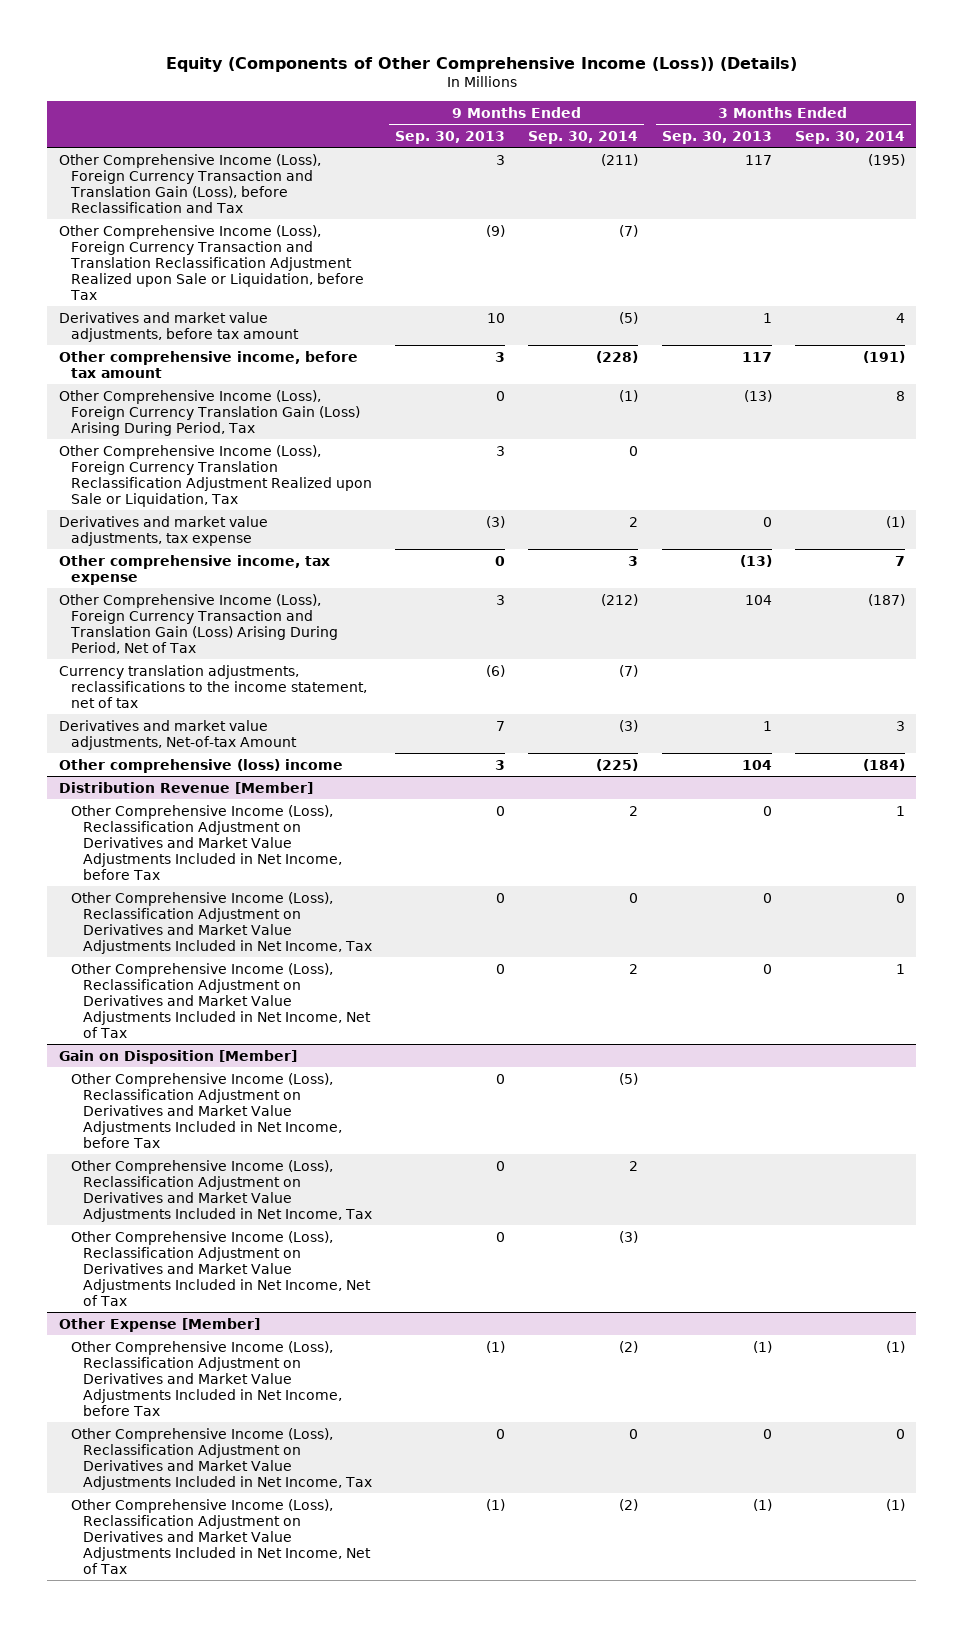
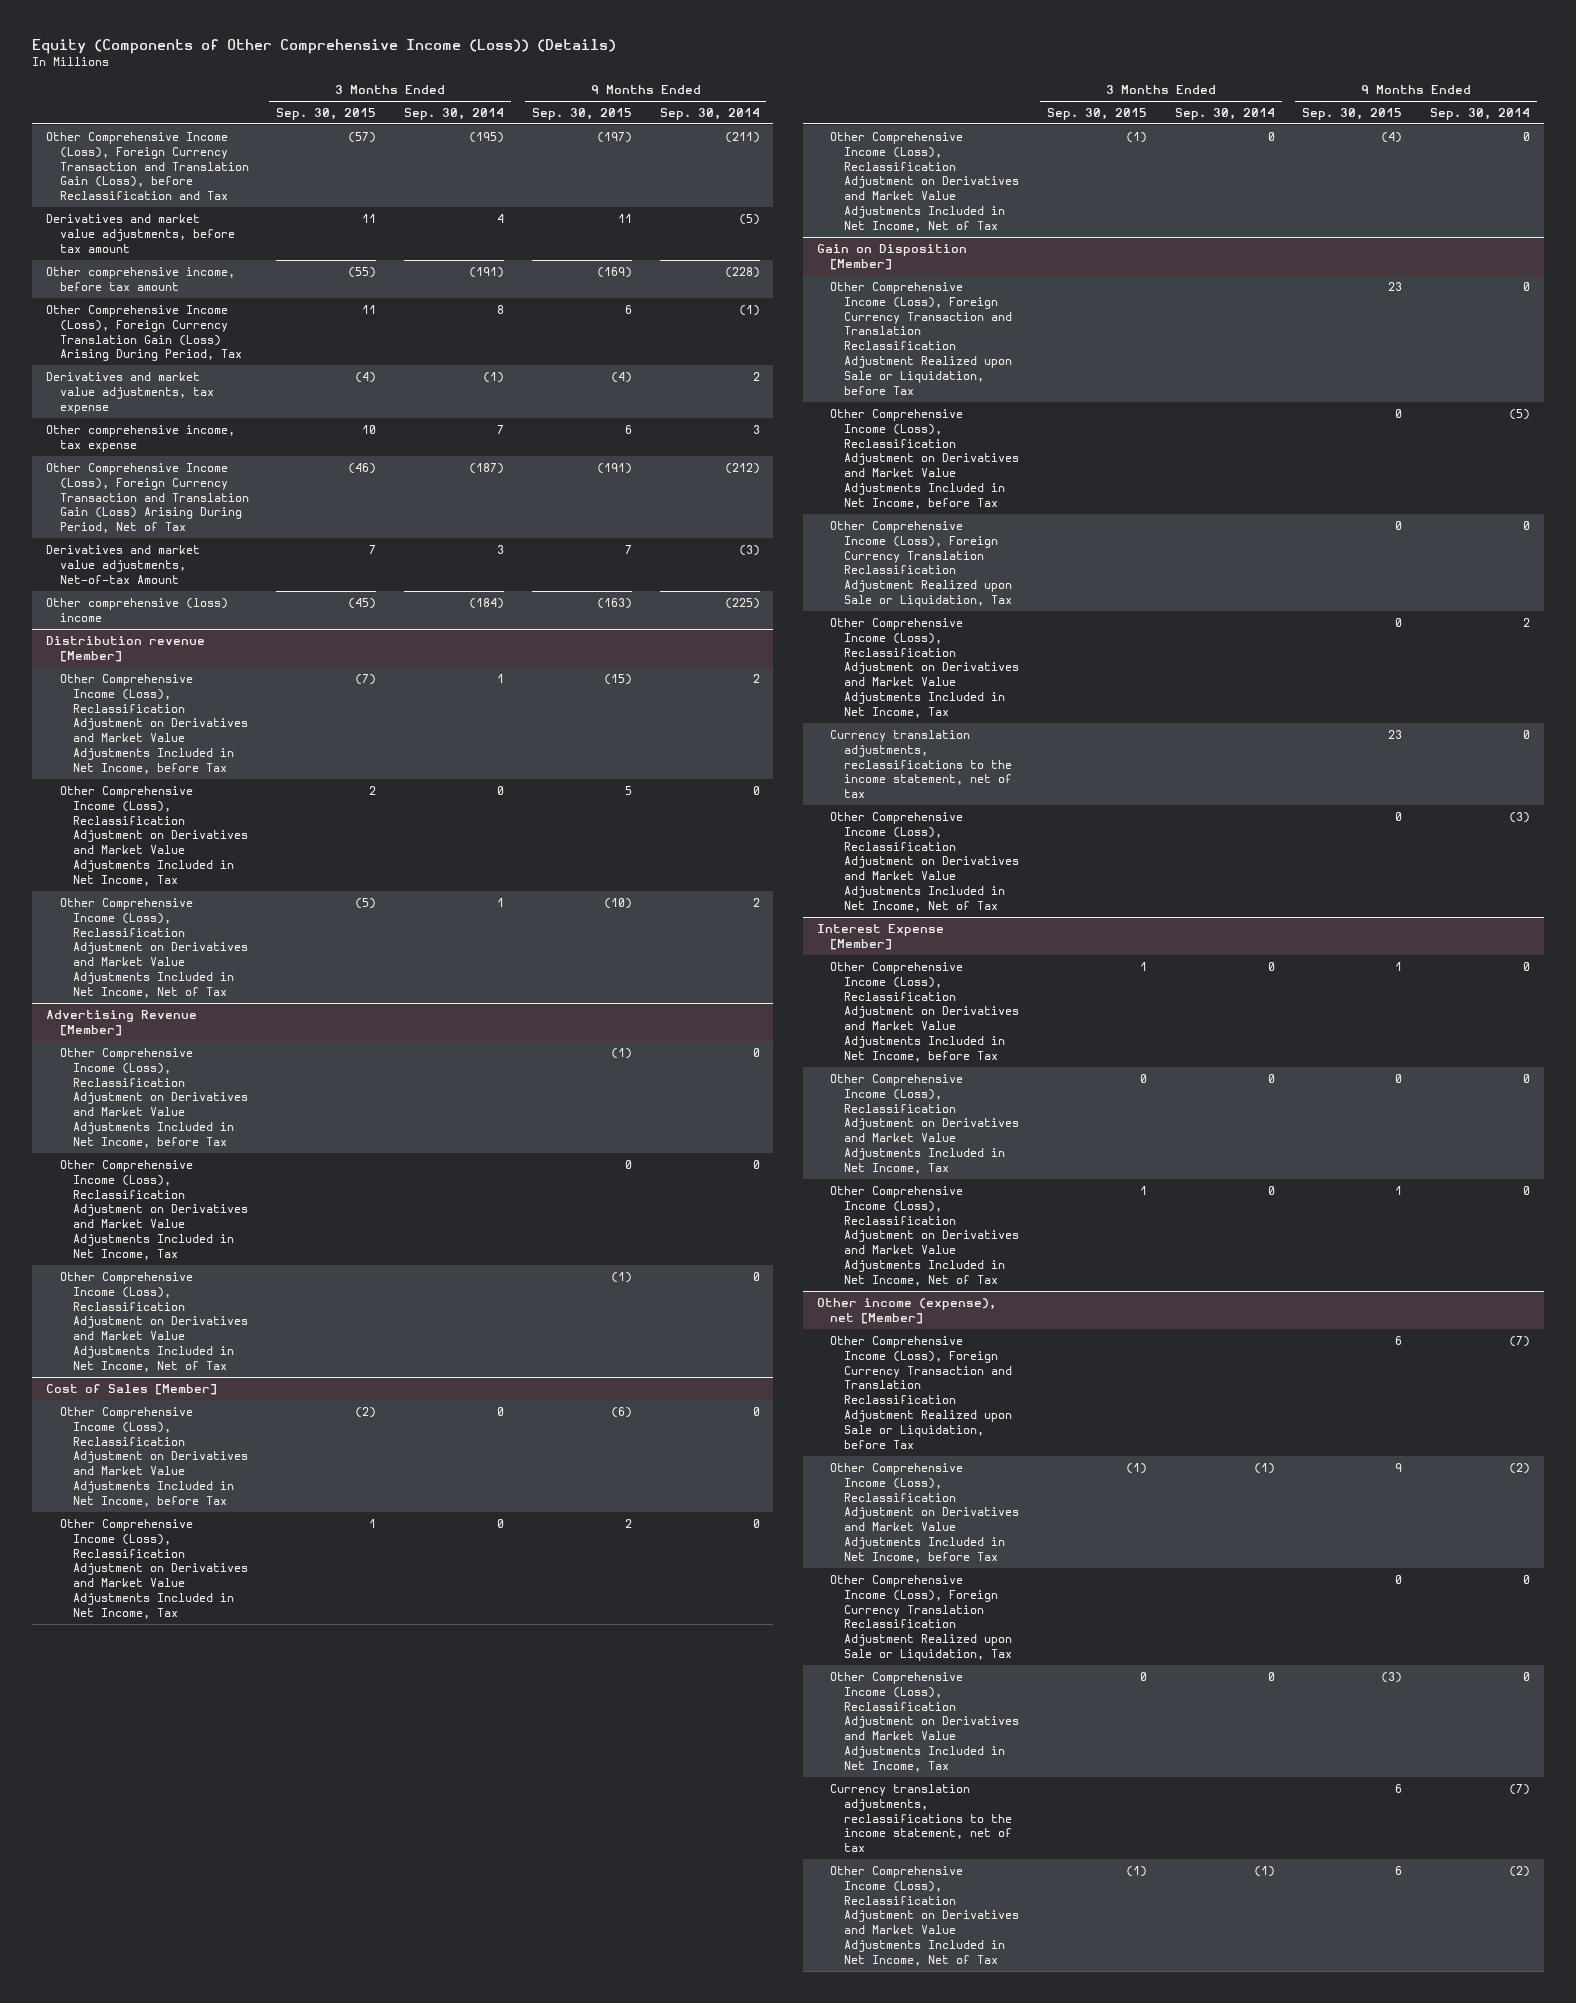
- | 9 Months Ended Sep. 30, 2013 | 9 Months Ended Sep. 30, 2014 | 3 Months Ended Sep. 30, 2013 | 3 Months Ended Sep. 30, 2014
+ | 3 Months Ended Sep. 30, 2015 | 3 Months Ended Sep. 30, 2014 | 9 Months Ended Sep. 30, 2015 | 9 Months Ended Sep. 30, 2014
- Other Comprehensive Income (Loss), Foreign Currency Transaction and Translation Reclassification Adjustment Realized upon Sale or Liquidation, before Tax | (9) | (7) | |
- Other Comprehensive Income (Loss), Foreign Currency Translation Reclassification Adjustment Realized upon Sale or Liquidation, Tax | 3 | 0 | |
- Currency translation adjustments, reclassifications to the income statement, net of tax | (6) | (7) | |
- Distribution Revenue [Member]
+ Distribution revenue [Member]
+ Advertising Revenue [Member]
+ Other Comprehensive Income (Loss), Reclassification Adjustment on Derivatives and Market Value Adjustments Included in Net Income, before Tax | | | (1) | 0
+ Other Comprehensive Income (Loss), Reclassification Adjustment on Derivatives and Market Value Adjustments Included in Net Income, Tax | | | 0 | 0
+ Other Comprehensive Income (Loss), Reclassification Adjustment on Derivatives and Market Value Adjustments Included in Net Income, Net of Tax | | | (1) | 0
+ Cost of Sales [Member]
+ Other Comprehensive Income (Loss), Reclassification Adjustment on Derivatives and Market Value Adjustments Included in Net Income, before Tax | (2) | 0 | (6) | 0
+ Other Comprehensive Income (Loss), Reclassification Adjustment on Derivatives and Market Value Adjustments Included in Net Income, Tax | 1 | 0 | 2 | 0
+ Other Comprehensive Income (Loss), Reclassification Adjustment on Derivatives and Market Value Adjustments Included in Net Income, Net of Tax | (1) | 0 | (4) | 0
@ Gain on Disposition [Member]
+ Other Comprehensive Income (Loss), Foreign Currency Transaction and Translation Reclassification Adjustment Realized upon Sale or Liquidation, before Tax | | | 23 | 0
+ Other Comprehensive Income (Loss), Foreign Currency Translation Reclassification Adjustment Realized upon Sale or Liquidation, Tax | | | 0 | 0
+ Currency translation adjustments, reclassifications to the income statement, net of tax | | | 23 | 0
- Other Expense [Member]
+ Interest Expense [Member]
+ Other Comprehensive Income (Loss), Reclassification Adjustment on Derivatives and Market Value Adjustments Included in Net Income, before Tax | 1 | 0 | 1 | 0
+ Other Comprehensive Income (Loss), Reclassification Adjustment on Derivatives and Market Value Adjustments Included in Net Income, Tax | 0 | 0 | 0 | 0
+ Other Comprehensive Income (Loss), Reclassification Adjustment on Derivatives and Market Value Adjustments Included in Net Income, Net of Tax | 1 | 0 | 1 | 0
+ Other income (expense), net [Member]
+ Other Comprehensive Income (Loss), Foreign Currency Transaction and Translation Reclassification Adjustment Realized upon Sale or Liquidation, before Tax | | | 6 | (7)
+ Other Comprehensive Income (Loss), Foreign Currency Translation Reclassification Adjustment Realized upon Sale or Liquidation, Tax | | | 0 | 0
+ Currency translation adjustments, reclassifications to the income statement, net of tax | | | 6 | (7)

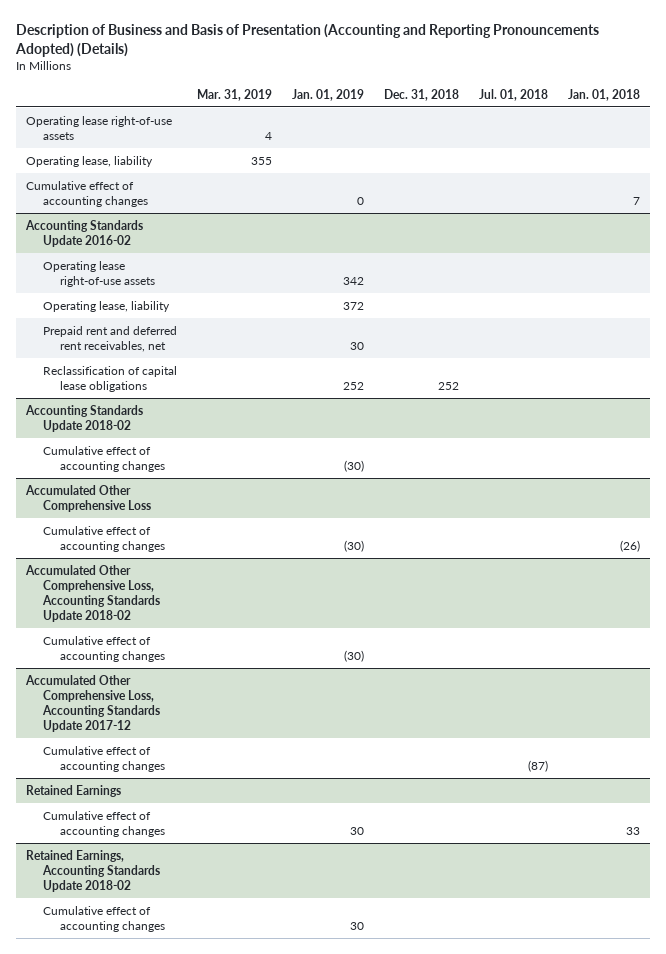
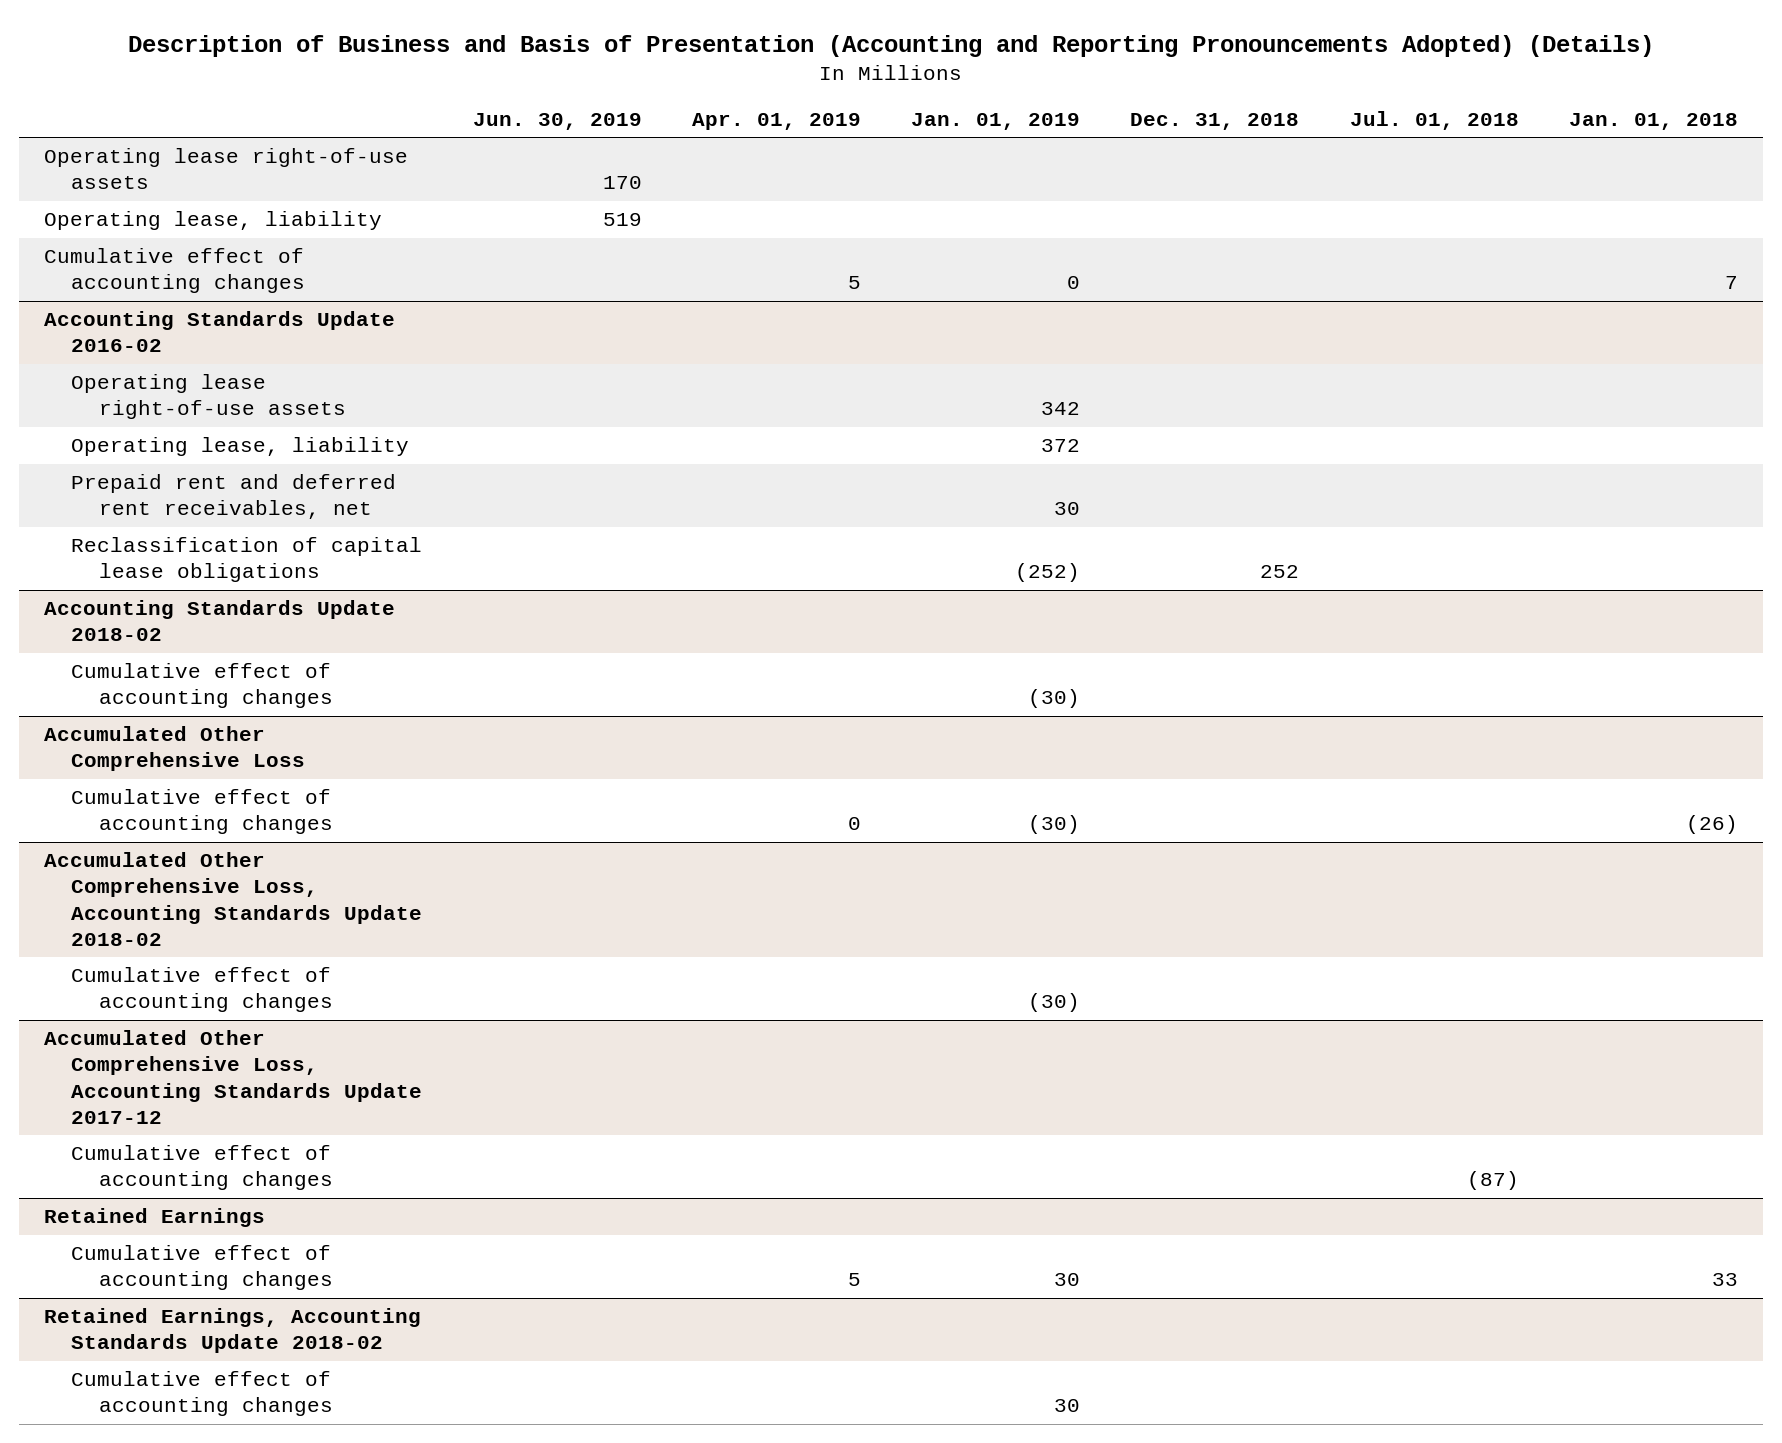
- | Mar. 31, 2019 | Jan. 01, 2019 | Dec. 31, 2018 | Jul. 01, 2018 | Jan. 01, 2018
+ | Jun. 30, 2019 | Apr. 01, 2019 | Jan. 01, 2019 | Dec. 31, 2018 | Jul. 01, 2018 | Jan. 01, 2018
@ Accounting Standards Update 2016-02
- Reclassification of capital lease obligations | | 252 | 252 | |
+ Reclassification of capital lease obligations | | | (252) | 252 | |

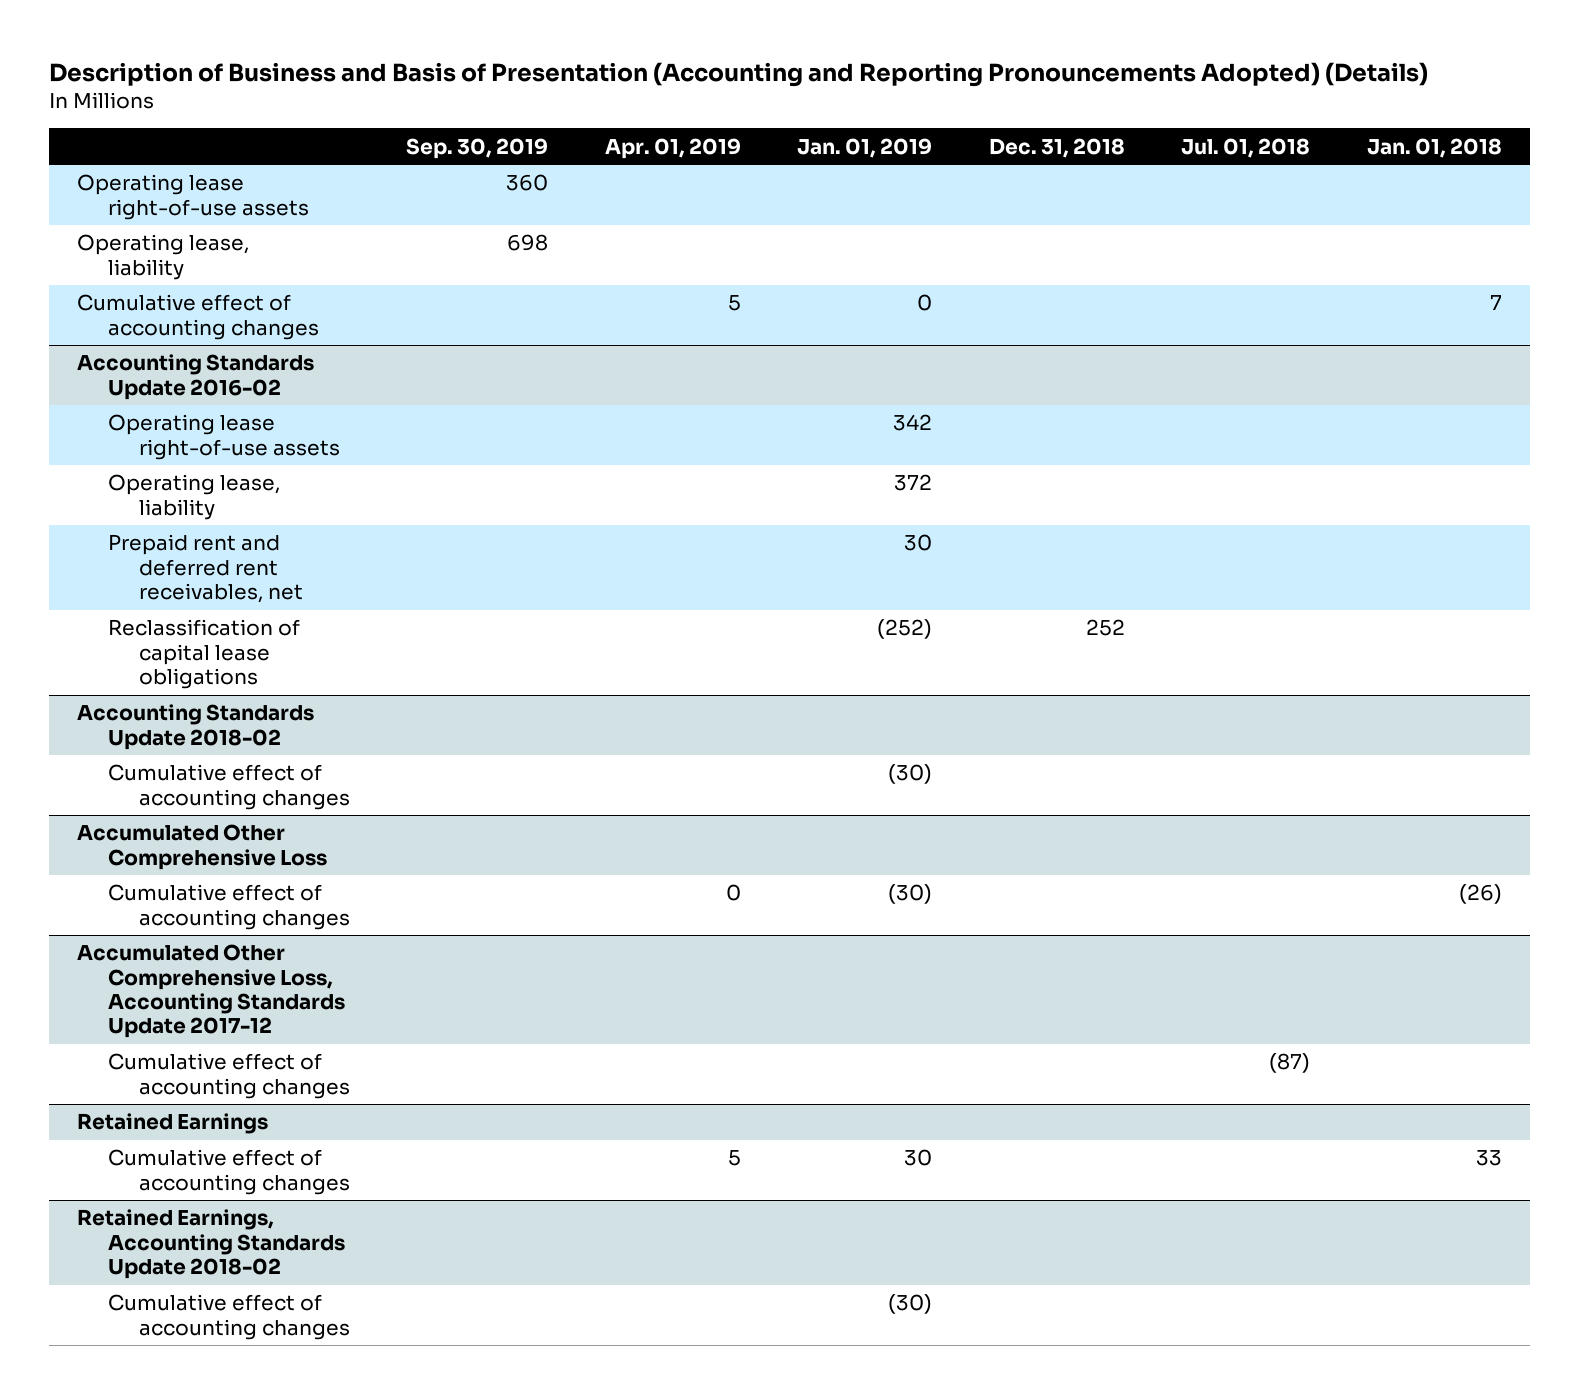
- | Jun. 30, 2019 | Apr. 01, 2019 | Jan. 01, 2019 | Dec. 31, 2018 | Jul. 01, 2018 | Jan. 01, 2018
+ | Sep. 30, 2019 | Apr. 01, 2019 | Jan. 01, 2019 | Dec. 31, 2018 | Jul. 01, 2018 | Jan. 01, 2018
- Accumulated Other Comprehensive Loss, Accounting Standards Update 2018-02
- Cumulative effect of accounting changes | | | (30) | | |
@ Retained Earnings, Accounting Standards Update 2018-02
- Cumulative effect of accounting changes | | | 30 | | |
+ Cumulative effect of accounting changes | | | (30) | | |

